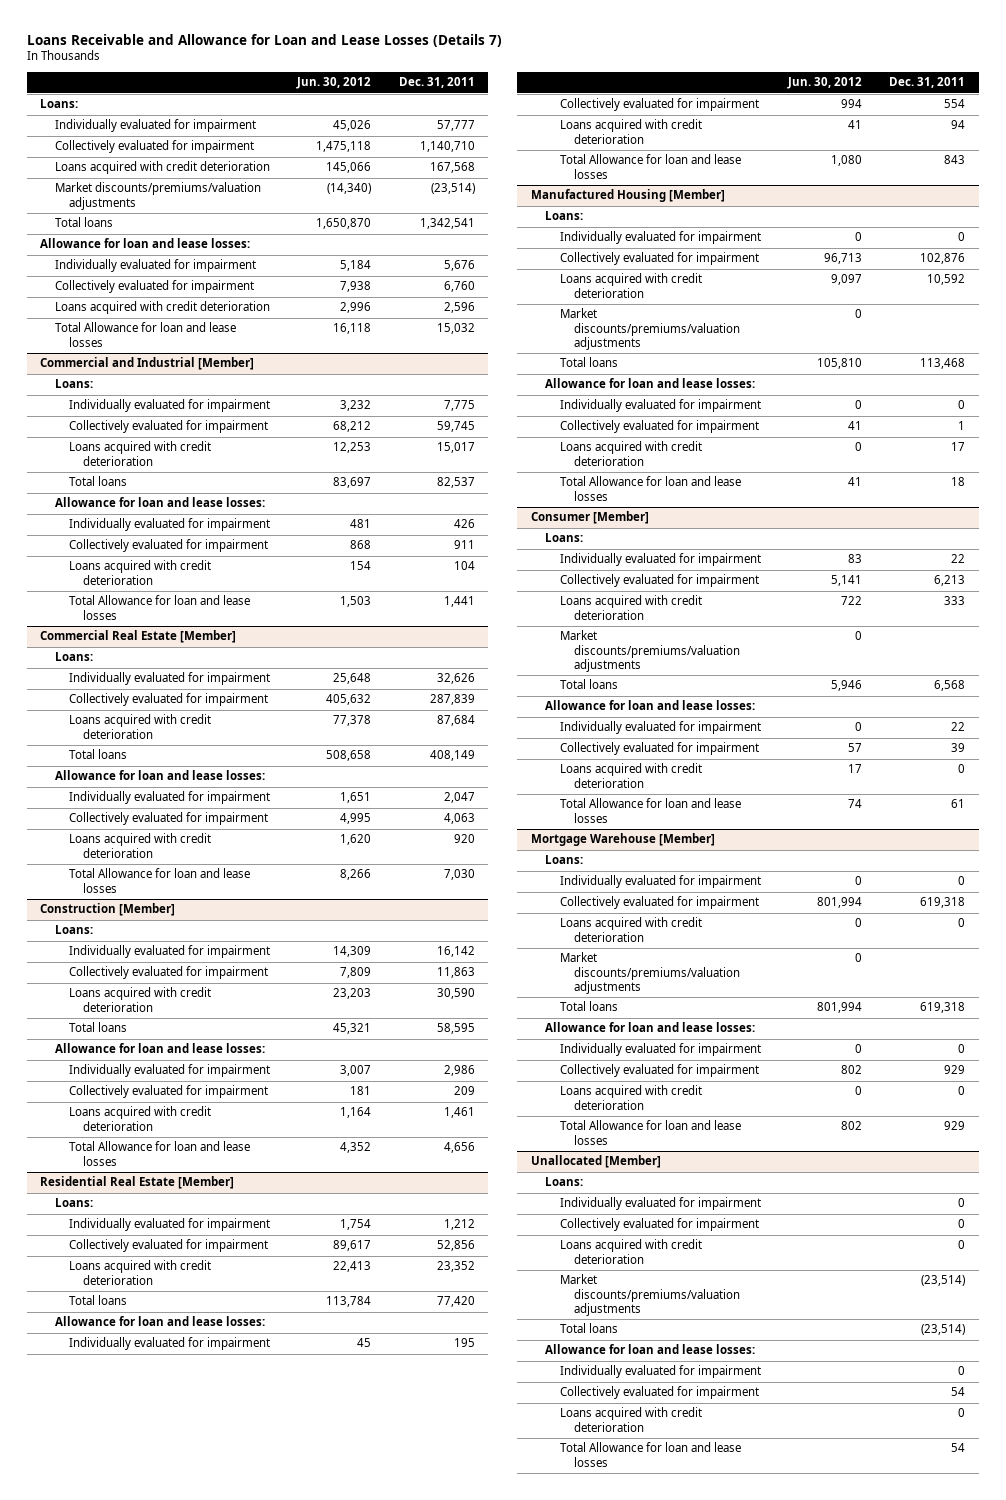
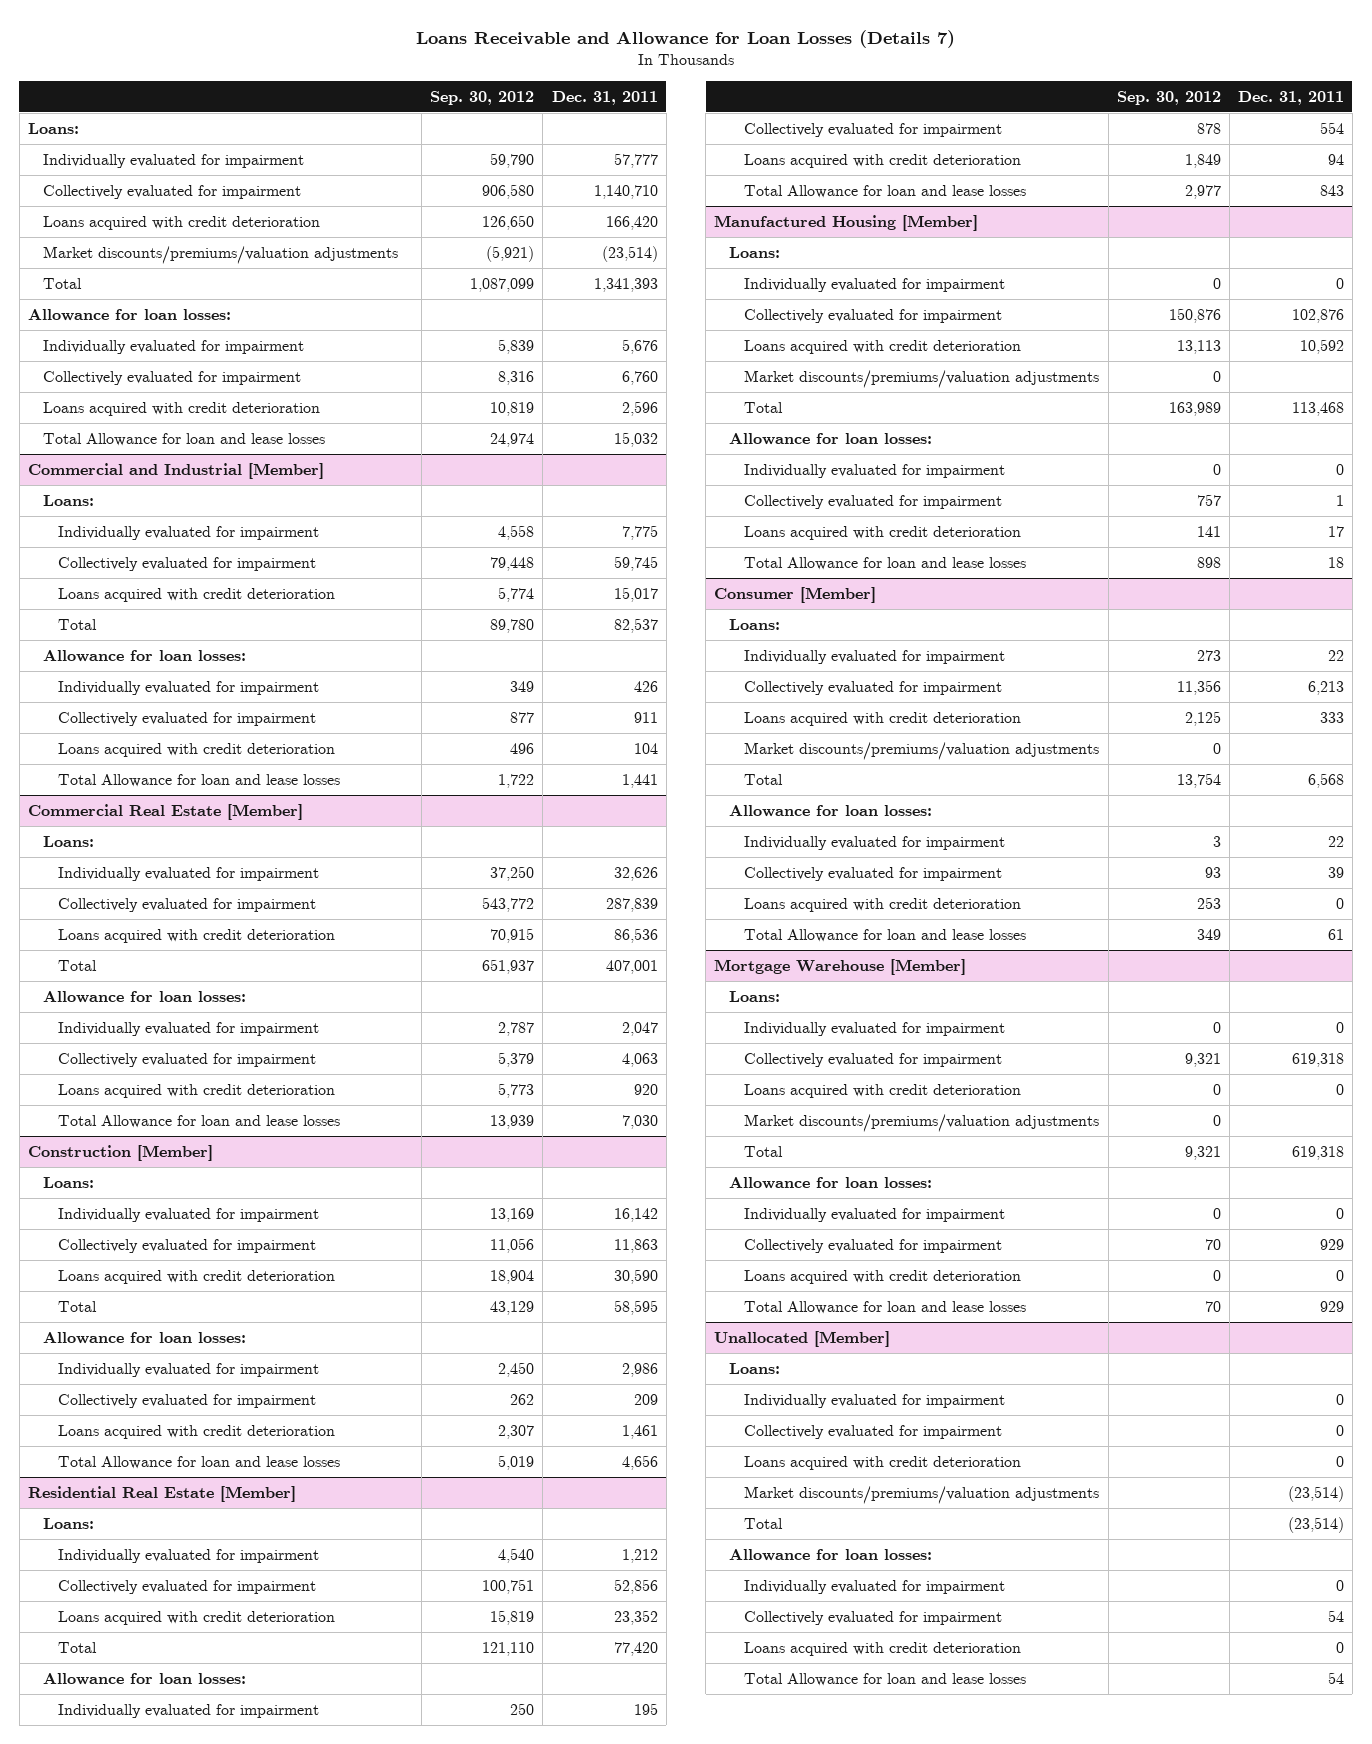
- Loans Receivable and Allowance for Loan and Lease Losses (Details 7)
+ Loans Receivable and Allowance for Loan Losses (Details 7)
- | Jun. 30, 2012 | Dec. 31, 2011
+ | Sep. 30, 2012 | Dec. 31, 2011
- Loans acquired with credit deterioration | 145,066 | 167,568
+ Loans acquired with credit deterioration | 126,650 | 166,420
- Total loans | 1,650,870 | 1,342,541
- Allowance for loan and lease losses:
+ Total | 1,087,099 | 1,341,393
+ Allowance for loan losses:
@ Commercial and Industrial [Member]
- Total loans | 83,697 | 82,537
- Allowance for loan and lease losses:
+ Total | 89,780 | 82,537
+ Allowance for loan losses:
@ Commercial Real Estate [Member]
- Loans acquired with credit deterioration | 77,378 | 87,684
- Total loans | 508,658 | 408,149
- Allowance for loan and lease losses:
+ Loans acquired with credit deterioration | 70,915 | 86,536
+ Total | 651,937 | 407,001
+ Allowance for loan losses:
@ Construction [Member]
- Total loans | 45,321 | 58,595
- Allowance for loan and lease losses:
+ Total | 43,129 | 58,595
+ Allowance for loan losses:
@ Residential Real Estate [Member]
- Total loans | 113,784 | 77,420
- Allowance for loan and lease losses:
+ Total | 121,110 | 77,420
+ Allowance for loan losses:
@ Manufactured Housing [Member]
- Total loans | 105,810 | 113,468
- Allowance for loan and lease losses:
+ Total | 163,989 | 113,468
+ Allowance for loan losses:
@ Consumer [Member]
- Total loans | 5,946 | 6,568
- Allowance for loan and lease losses:
+ Total | 13,754 | 6,568
+ Allowance for loan losses:
@ Mortgage Warehouse [Member]
- Total loans | 801,994 | 619,318
- Allowance for loan and lease losses:
+ Total | 9,321 | 619,318
+ Allowance for loan losses:
@ Unallocated [Member]
- Total loans | | (23,514)
- Allowance for loan and lease losses:
+ Total | | (23,514)
+ Allowance for loan losses:

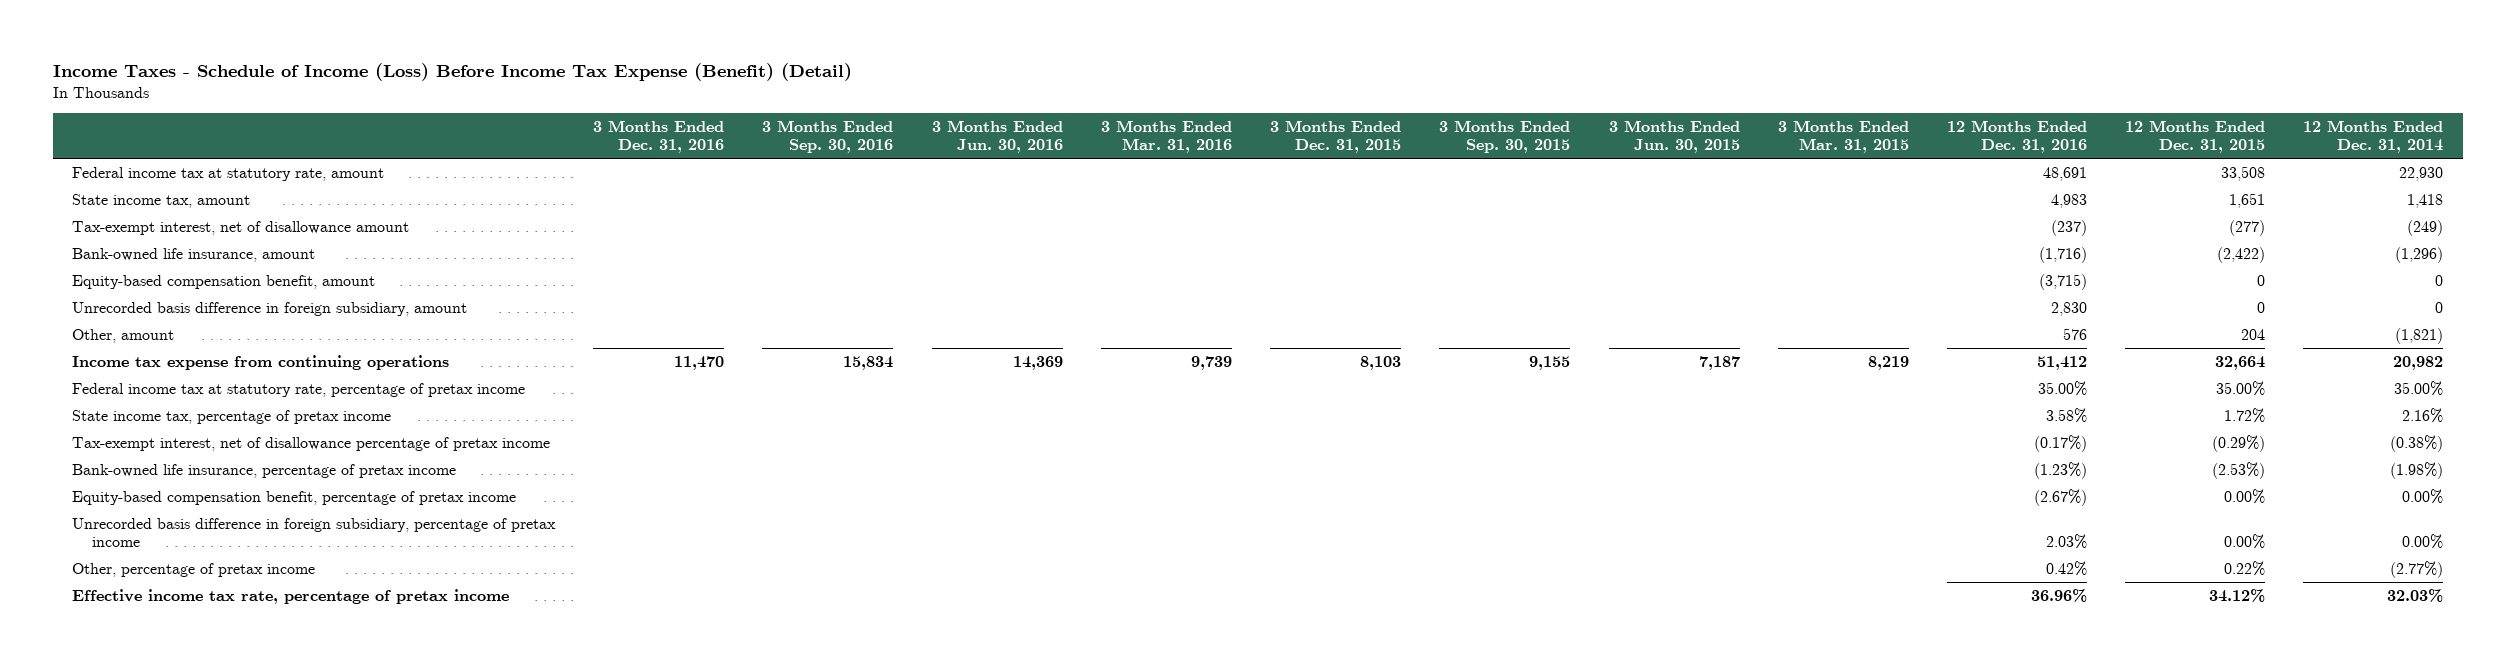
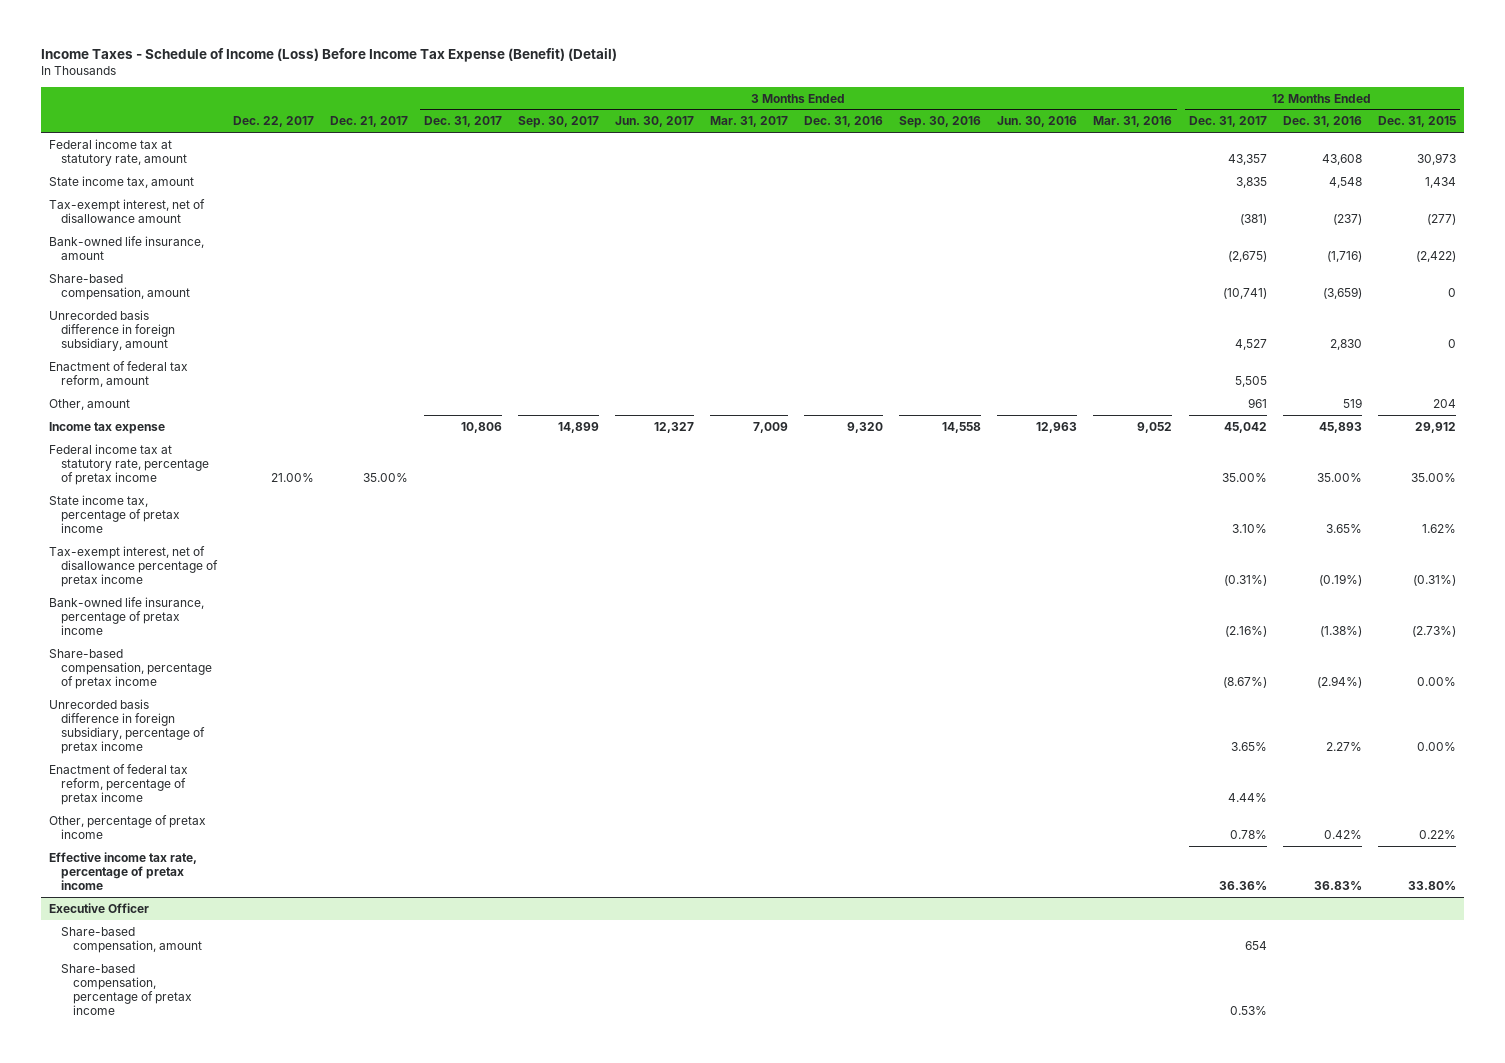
- | 3 Months Ended Dec. 31, 2016 | 3 Months Ended Sep. 30, 2016 | 3 Months Ended Jun. 30, 2016 | 3 Months Ended Mar. 31, 2016 | 3 Months Ended Dec. 31, 2015 | 3 Months Ended Sep. 30, 2015 | 3 Months Ended Jun. 30, 2015 | 3 Months Ended Mar. 31, 2015 | 12 Months Ended Dec. 31, 2016 | 12 Months Ended Dec. 31, 2015 | 12 Months Ended Dec. 31, 2014
+ | Dec. 22, 2017 | Dec. 21, 2017 | 3 Months Ended Dec. 31, 2017 | 3 Months Ended Sep. 30, 2017 | 3 Months Ended Jun. 30, 2017 | 3 Months Ended Mar. 31, 2017 | 3 Months Ended Dec. 31, 2016 | 3 Months Ended Sep. 30, 2016 | 3 Months Ended Jun. 30, 2016 | 3 Months Ended Mar. 31, 2016 | 12 Months Ended Dec. 31, 2017 | 12 Months Ended Dec. 31, 2016 | 12 Months Ended Dec. 31, 2015
- Federal income tax at statutory rate, amount | | | | | | | | | 48,691 | 33,508 | 22,930
- State income tax, amount | | | | | | | | | 4,983 | 1,651 | 1,418
+ Federal income tax at statutory rate, amount | | | | | | | | | | | 43,357 | 43,608 | 30,973
+ State income tax, amount | | | | | | | | | | | 3,835 | 4,548 | 1,434
- Equity-based compensation benefit, amount | | | | | | | | | (3,715) | 0 | 0
+ Share-based compensation, amount | | | | | | | | | | | (10,741) | (3,659) | 0
- Other, amount | | | | | | | | | 576 | 204 | (1,821)
- Income tax expense from continuing operations | 11,470 | 15,834 | 14,369 | 9,739 | 8,103 | 9,155 | 7,187 | 8,219 | 51,412 | 32,664 | 20,982
+ Enactment of federal tax reform, amount | | | | | | | | | | | 5,505 | |
+ Other, amount | | | | | | | | | | | 961 | 519 | 204
+ Income tax expense | | | 10,806 | 14,899 | 12,327 | 7,009 | 9,320 | 14,558 | 12,963 | 9,052 | 45,042 | 45,893 | 29,912
- State income tax, percentage of pretax income | | | | | | | | | 3.58% | 1.72% | 2.16%
- Tax-exempt interest, net of disallowance percentage of pretax income | | | | | | | | | (0.17%) | (0.29%) | (0.38%)
- Bank-owned life insurance, percentage of pretax income | | | | | | | | | (1.23%) | (2.53%) | (1.98%)
- Equity-based compensation benefit, percentage of pretax income | | | | | | | | | (2.67%) | 0.00% | 0.00%
- Unrecorded basis difference in foreign subsidiary, percentage of pretax income | | | | | | | | | 2.03% | 0.00% | 0.00%
+ State income tax, percentage of pretax income | | | | | | | | | | | 3.10% | 3.65% | 1.62%
+ Tax-exempt interest, net of disallowance percentage of pretax income | | | | | | | | | | | (0.31%) | (0.19%) | (0.31%)
+ Bank-owned life insurance, percentage of pretax income | | | | | | | | | | | (2.16%) | (1.38%) | (2.73%)
+ Share-based compensation, percentage of pretax income | | | | | | | | | | | (8.67%) | (2.94%) | 0.00%
+ Unrecorded basis difference in foreign subsidiary, percentage of pretax income | | | | | | | | | | | 3.65% | 2.27% | 0.00%
+ Enactment of federal tax reform, percentage of pretax income | | | | | | | | | | | 4.44% | |
- Effective income tax rate, percentage of pretax income | | | | | | | | | 36.96% | 34.12% | 32.03%
+ Effective income tax rate, percentage of pretax income | | | | | | | | | | | 36.36% | 36.83% | 33.80%
+ Executive Officer
+ Share-based compensation, amount | | | | | | | | | | | 654 | |
+ Share-based compensation, percentage of pretax income | | | | | | | | | | | 0.53% | |

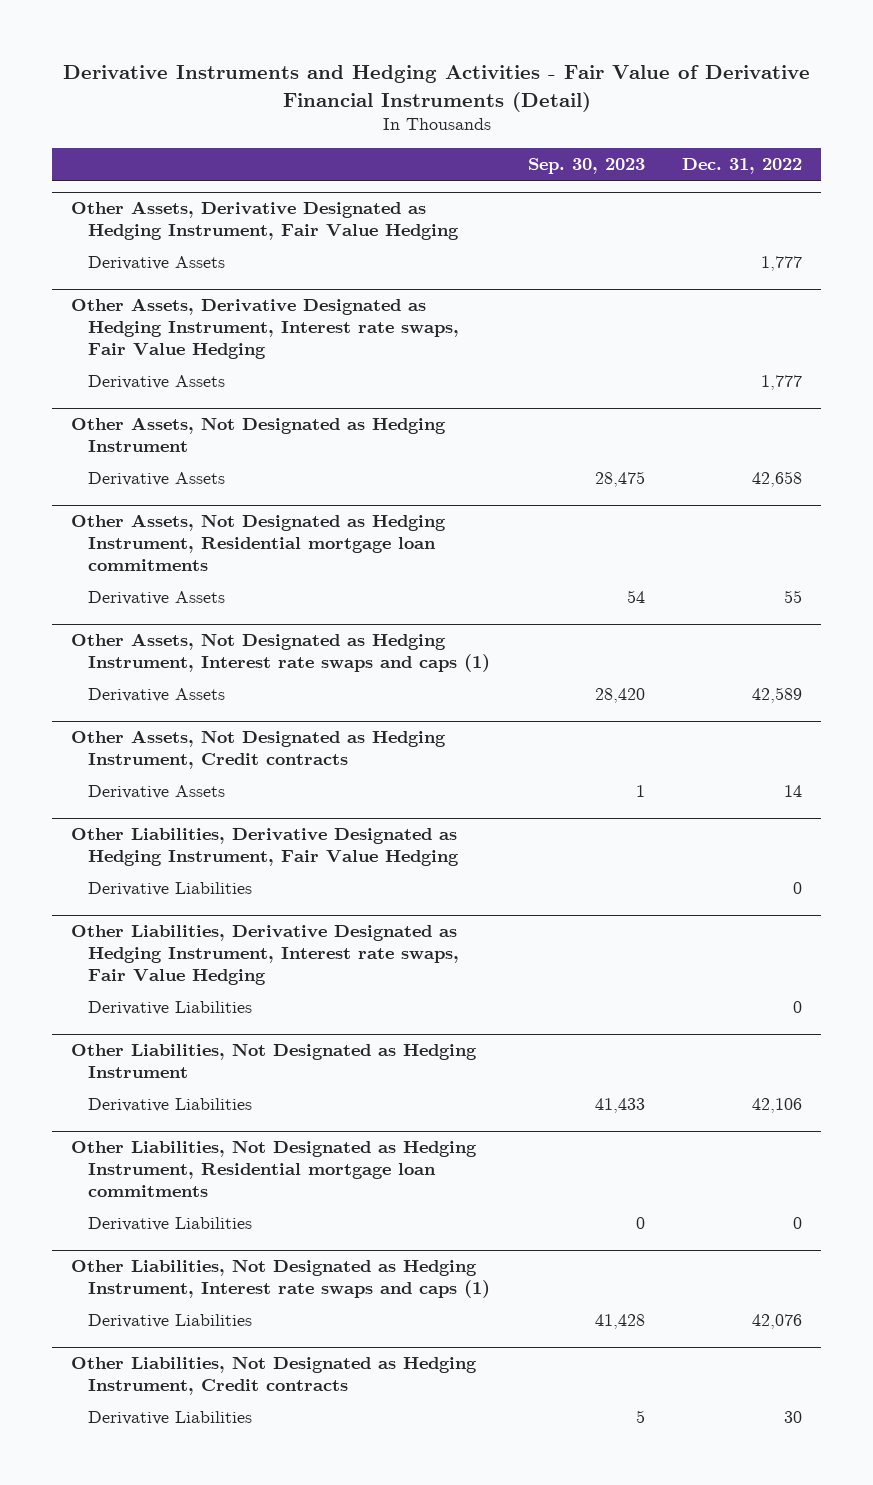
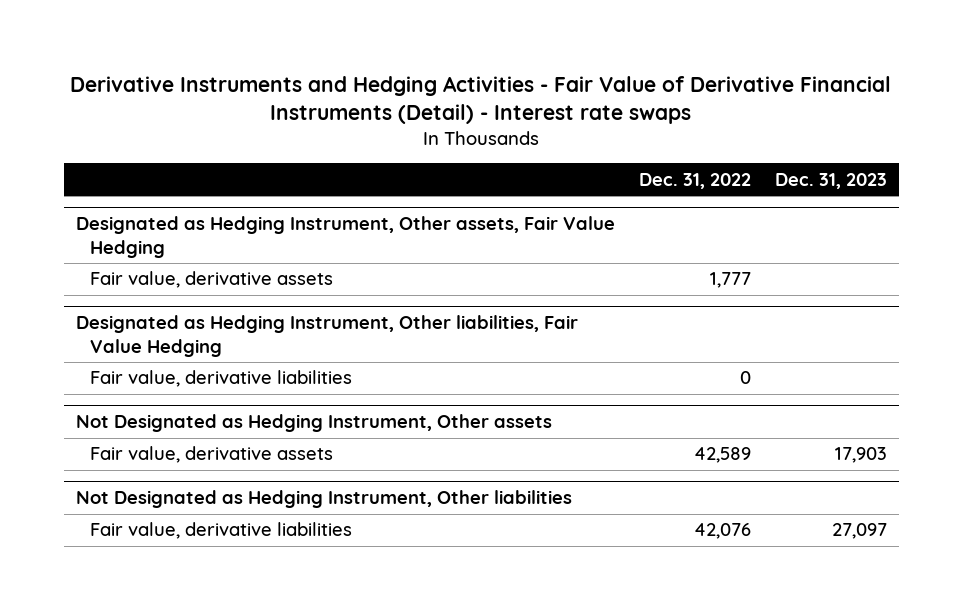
- Derivative Instruments and Hedging Activities - Fair Value of Derivative Financial Instruments (Detail)
+ Derivative Instruments and Hedging Activities - Fair Value of Derivative Financial Instruments (Detail) - Interest rate swaps
- | Sep. 30, 2023 | Dec. 31, 2022
+ | Dec. 31, 2022 | Dec. 31, 2023
- Other Assets, Derivative Designated as Hedging Instrument, Fair Value Hedging
- Derivative Assets | | 1,777
- Other Assets, Derivative Designated as Hedging Instrument, Interest rate swaps, Fair Value Hedging
- Derivative Assets | | 1,777
- Other Assets, Not Designated as Hedging Instrument
- Derivative Assets | 28,475 | 42,658
- Other Assets, Not Designated as Hedging Instrument, Residential mortgage loan commitments
- Derivative Assets | 54 | 55
- Other Assets, Not Designated as Hedging Instrument, Interest rate swaps and caps (1)
- Derivative Assets | 28,420 | 42,589
- Other Assets, Not Designated as Hedging Instrument, Credit contracts
- Derivative Assets | 1 | 14
- Other Liabilities, Derivative Designated as Hedging Instrument, Fair Value Hedging
- Derivative Liabilities | | 0
- Other Liabilities, Derivative Designated as Hedging Instrument, Interest rate swaps, Fair Value Hedging
- Derivative Liabilities | | 0
- Other Liabilities, Not Designated as Hedging Instrument
- Derivative Liabilities | 41,433 | 42,106
- Other Liabilities, Not Designated as Hedging Instrument, Residential mortgage loan commitments
- Derivative Liabilities | 0 | 0
- Other Liabilities, Not Designated as Hedging Instrument, Interest rate swaps and caps (1)
- Derivative Liabilities | 41,428 | 42,076
- Other Liabilities, Not Designated as Hedging Instrument, Credit contracts
- Derivative Liabilities | 5 | 30
+ Designated as Hedging Instrument, Other assets, Fair Value Hedging
+ Fair value, derivative assets | 1,777 |
+ Designated as Hedging Instrument, Other liabilities, Fair Value Hedging
+ Fair value, derivative liabilities | 0 |
+ Not Designated as Hedging Instrument, Other assets
+ Fair value, derivative assets | 42,589 | 17,903
+ Not Designated as Hedging Instrument, Other liabilities
+ Fair value, derivative liabilities | 42,076 | 27,097

